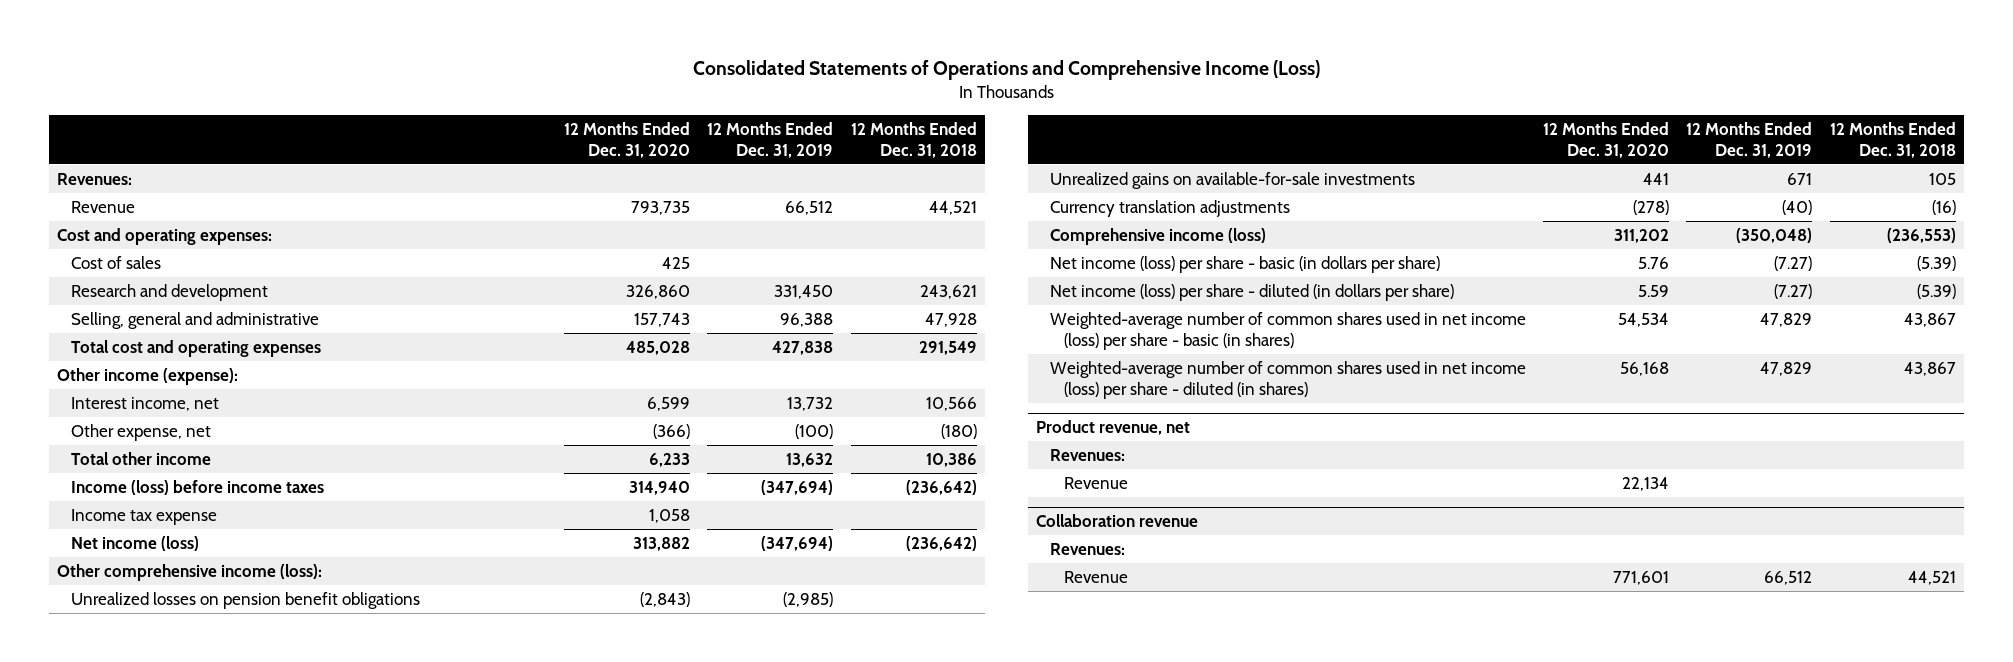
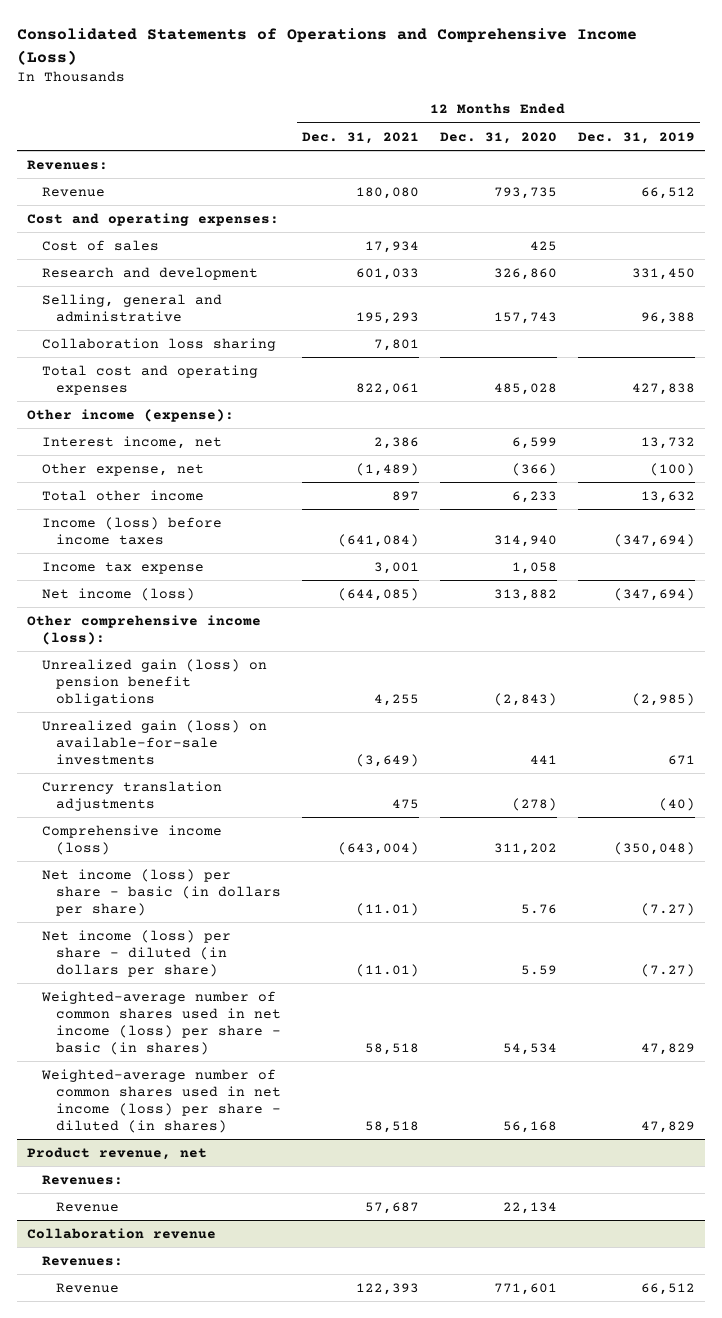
- | 12 Months Ended Dec. 31, 2020 | 12 Months Ended Dec. 31, 2019 | 12 Months Ended Dec. 31, 2018
+ | 12 Months Ended Dec. 31, 2021 | 12 Months Ended Dec. 31, 2020 | 12 Months Ended Dec. 31, 2019
+ Collaboration loss sharing | 7,801 | |
- Unrealized losses on pension benefit obligations | (2,843) | (2,985) |
- Unrealized gains on available-for-sale investments | 441 | 671 | 105
+ Unrealized gain (loss) on pension benefit obligations | 4,255 | (2,843) | (2,985)
+ Unrealized gain (loss) on available-for-sale investments | (3,649) | 441 | 671

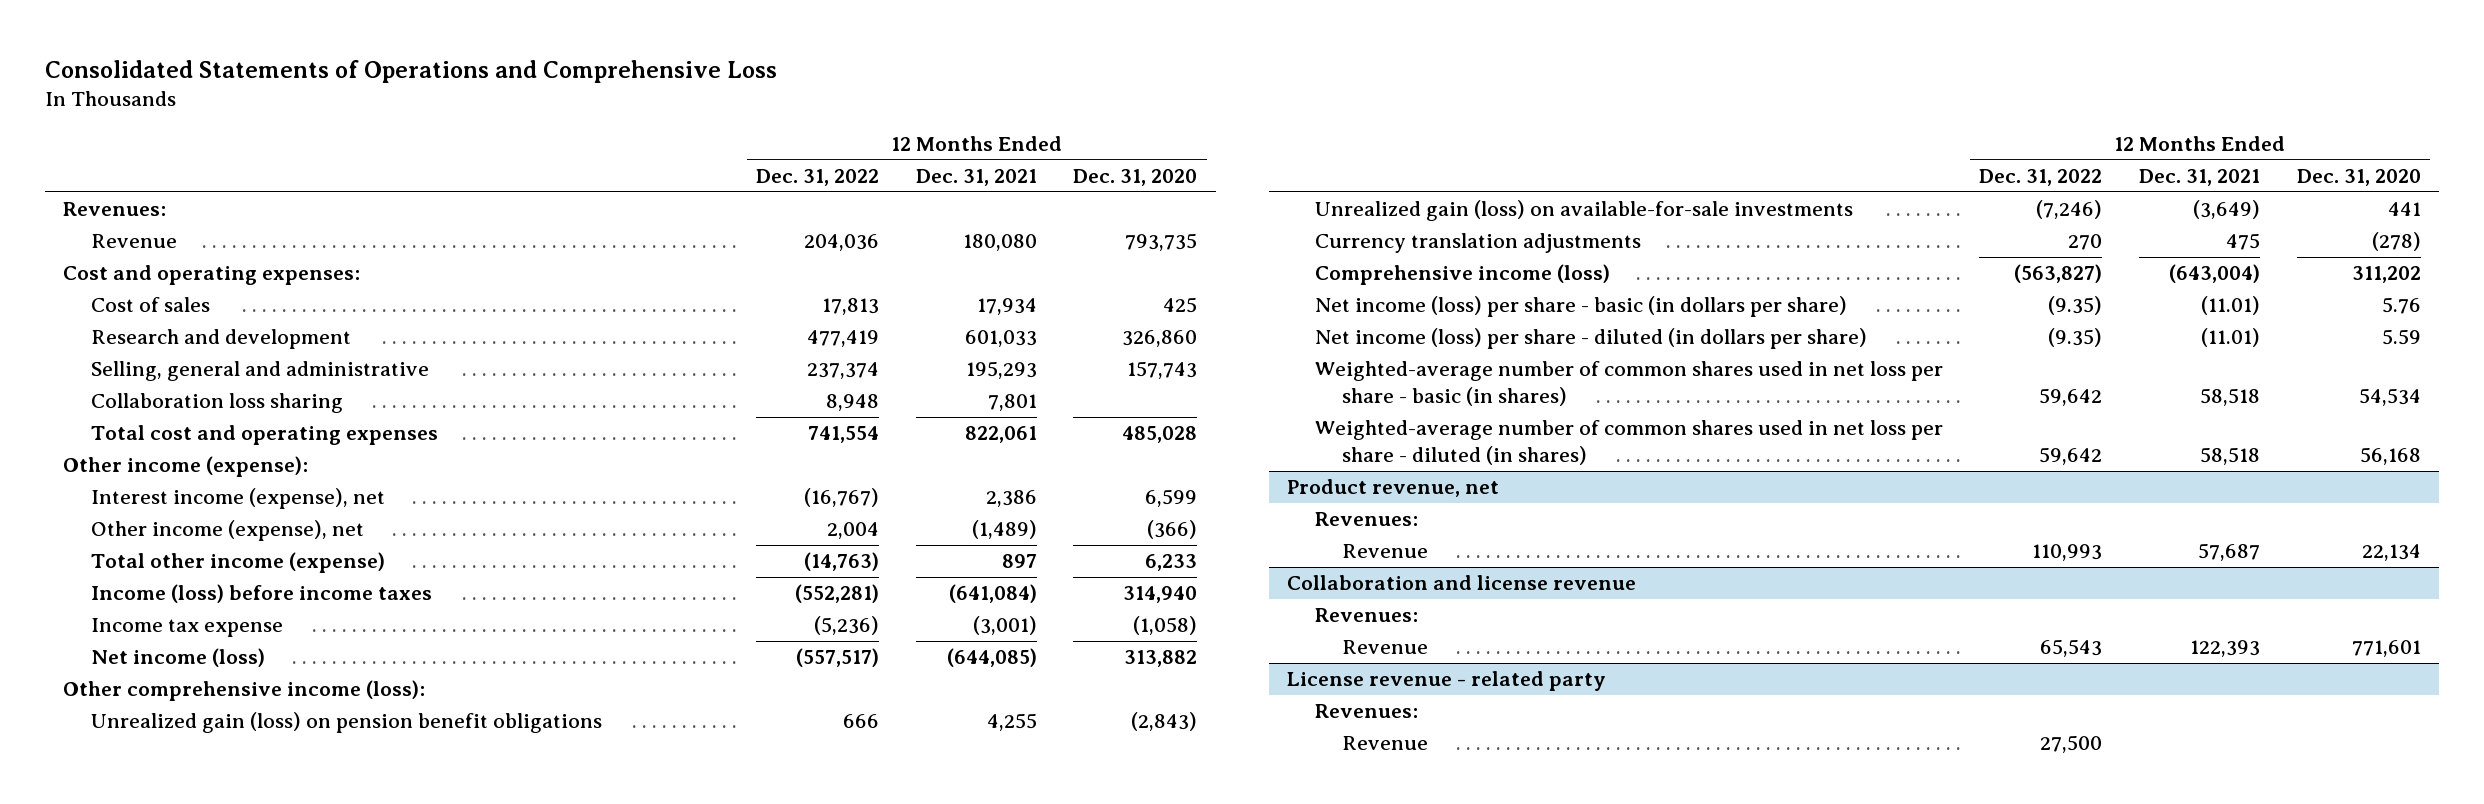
- Consolidated Statements of Operations and Comprehensive Income (Loss)
+ Consolidated Statements of Operations and Comprehensive Loss
- | 12 Months Ended Dec. 31, 2021 | 12 Months Ended Dec. 31, 2020 | 12 Months Ended Dec. 31, 2019
+ | 12 Months Ended Dec. 31, 2022 | 12 Months Ended Dec. 31, 2021 | 12 Months Ended Dec. 31, 2020
- Interest income, net | 2,386 | 6,599 | 13,732
- Other expense, net | (1,489) | (366) | (100)
- Total other income | 897 | 6,233 | 13,632
+ Interest income (expense), net | (16,767) | 2,386 | 6,599
+ Other income (expense), net | 2,004 | (1,489) | (366)
+ Total other income (expense) | (14,763) | 897 | 6,233
- Income tax expense | 3,001 | 1,058 |
+ Income tax expense | (5,236) | (3,001) | (1,058)
- Weighted-average number of common shares used in net income (loss) per share - basic (in shares) | 58,518 | 54,534 | 47,829
- Weighted-average number of common shares used in net income (loss) per share - diluted (in shares) | 58,518 | 56,168 | 47,829
+ Weighted-average number of common shares used in net loss per share - basic (in shares) | 59,642 | 58,518 | 54,534
+ Weighted-average number of common shares used in net loss per share - diluted (in shares) | 59,642 | 58,518 | 56,168
- Collaboration revenue
+ Collaboration and license revenue
+ License revenue - related party
+ Revenues:
+ Revenue | 27,500 | |

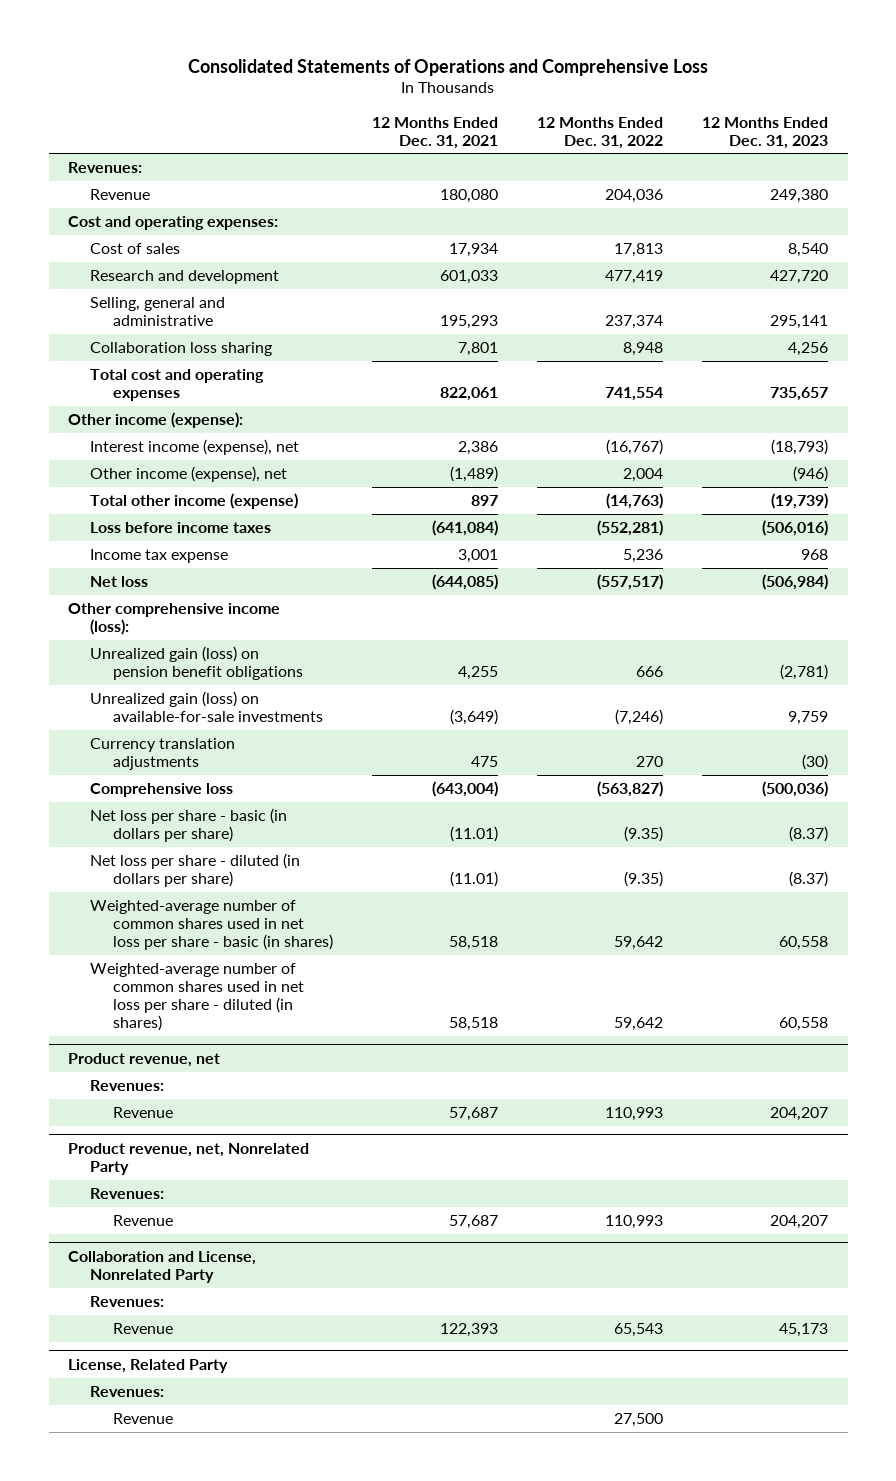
- | 12 Months Ended Dec. 31, 2022 | 12 Months Ended Dec. 31, 2021 | 12 Months Ended Dec. 31, 2020
+ | 12 Months Ended Dec. 31, 2021 | 12 Months Ended Dec. 31, 2022 | 12 Months Ended Dec. 31, 2023
- Income (loss) before income taxes | (552,281) | (641,084) | 314,940
- Income tax expense | (5,236) | (3,001) | (1,058)
- Net income (loss) | (557,517) | (644,085) | 313,882
+ Loss before income taxes | (641,084) | (552,281) | (506,016)
+ Income tax expense | 3,001 | 5,236 | 968
+ Net loss | (644,085) | (557,517) | (506,984)
- Comprehensive income (loss) | (563,827) | (643,004) | 311,202
- Net income (loss) per share - basic (in dollars per share) | (9.35) | (11.01) | 5.76
- Net income (loss) per share - diluted (in dollars per share) | (9.35) | (11.01) | 5.59
+ Comprehensive loss | (643,004) | (563,827) | (500,036)
+ Net loss per share - basic (in dollars per share) | (11.01) | (9.35) | (8.37)
+ Net loss per share - diluted (in dollars per share) | (11.01) | (9.35) | (8.37)
- Collaboration and license revenue
+ Product revenue, net, Nonrelated Party
+ Revenue | 57,687 | 110,993 | 204,207
+ Collaboration and License, Nonrelated Party
+ Revenues:
- License revenue - related party
+ License, Related Party

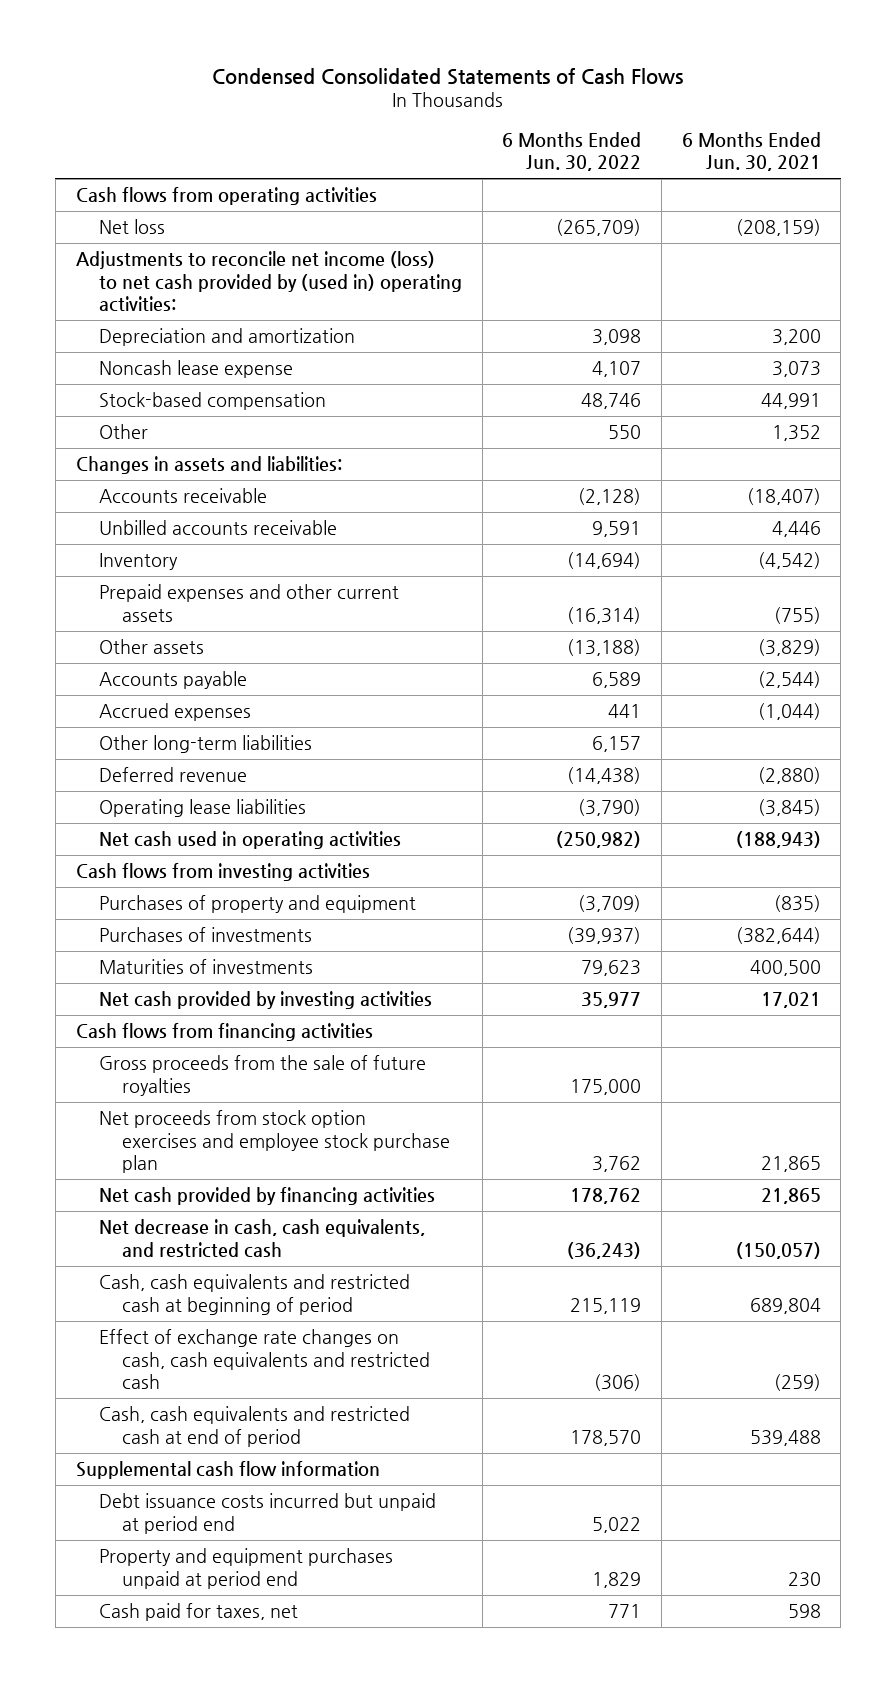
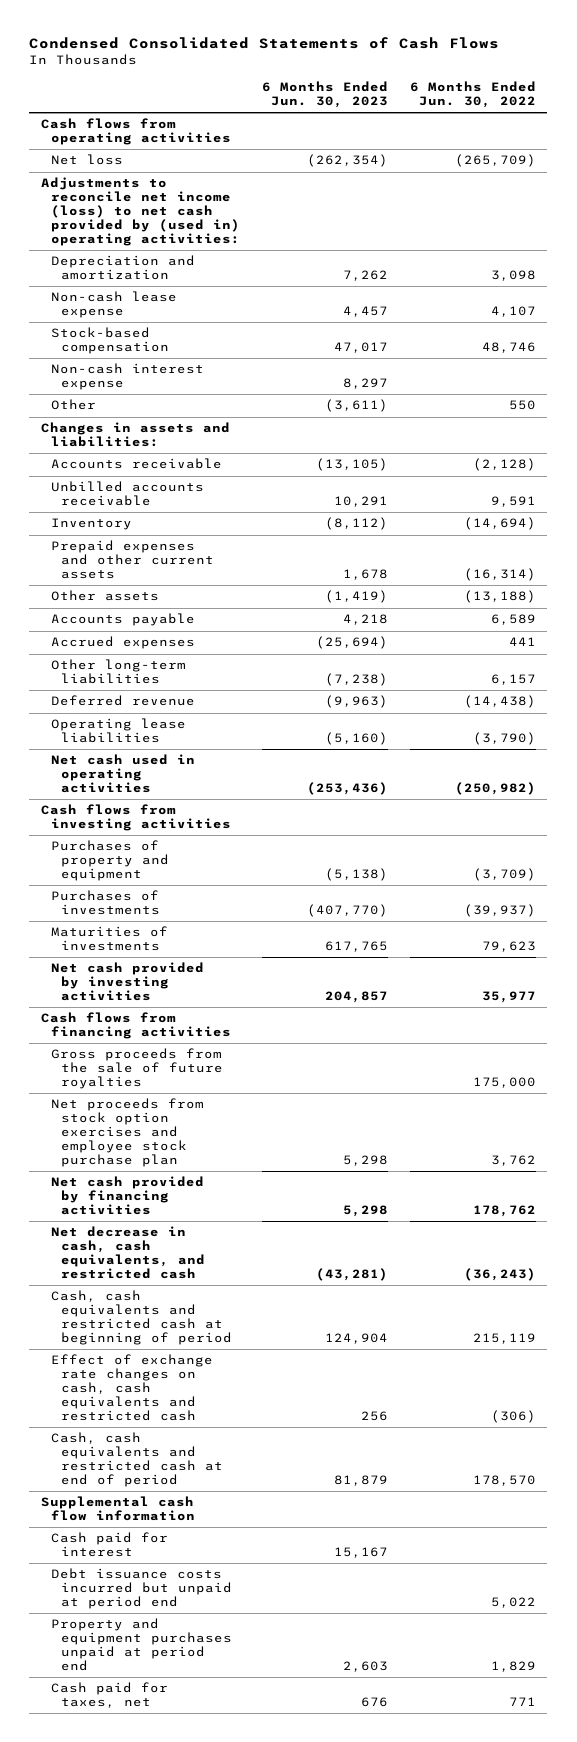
- | 6 Months Ended Jun. 30, 2022 | 6 Months Ended Jun. 30, 2021
+ | 6 Months Ended Jun. 30, 2023 | 6 Months Ended Jun. 30, 2022
- Noncash lease expense | 4,107 | 3,073
+ Non-cash lease expense | 4,457 | 4,107
+ Non-cash interest expense | 8,297 |
+ Cash paid for interest | 15,167 |

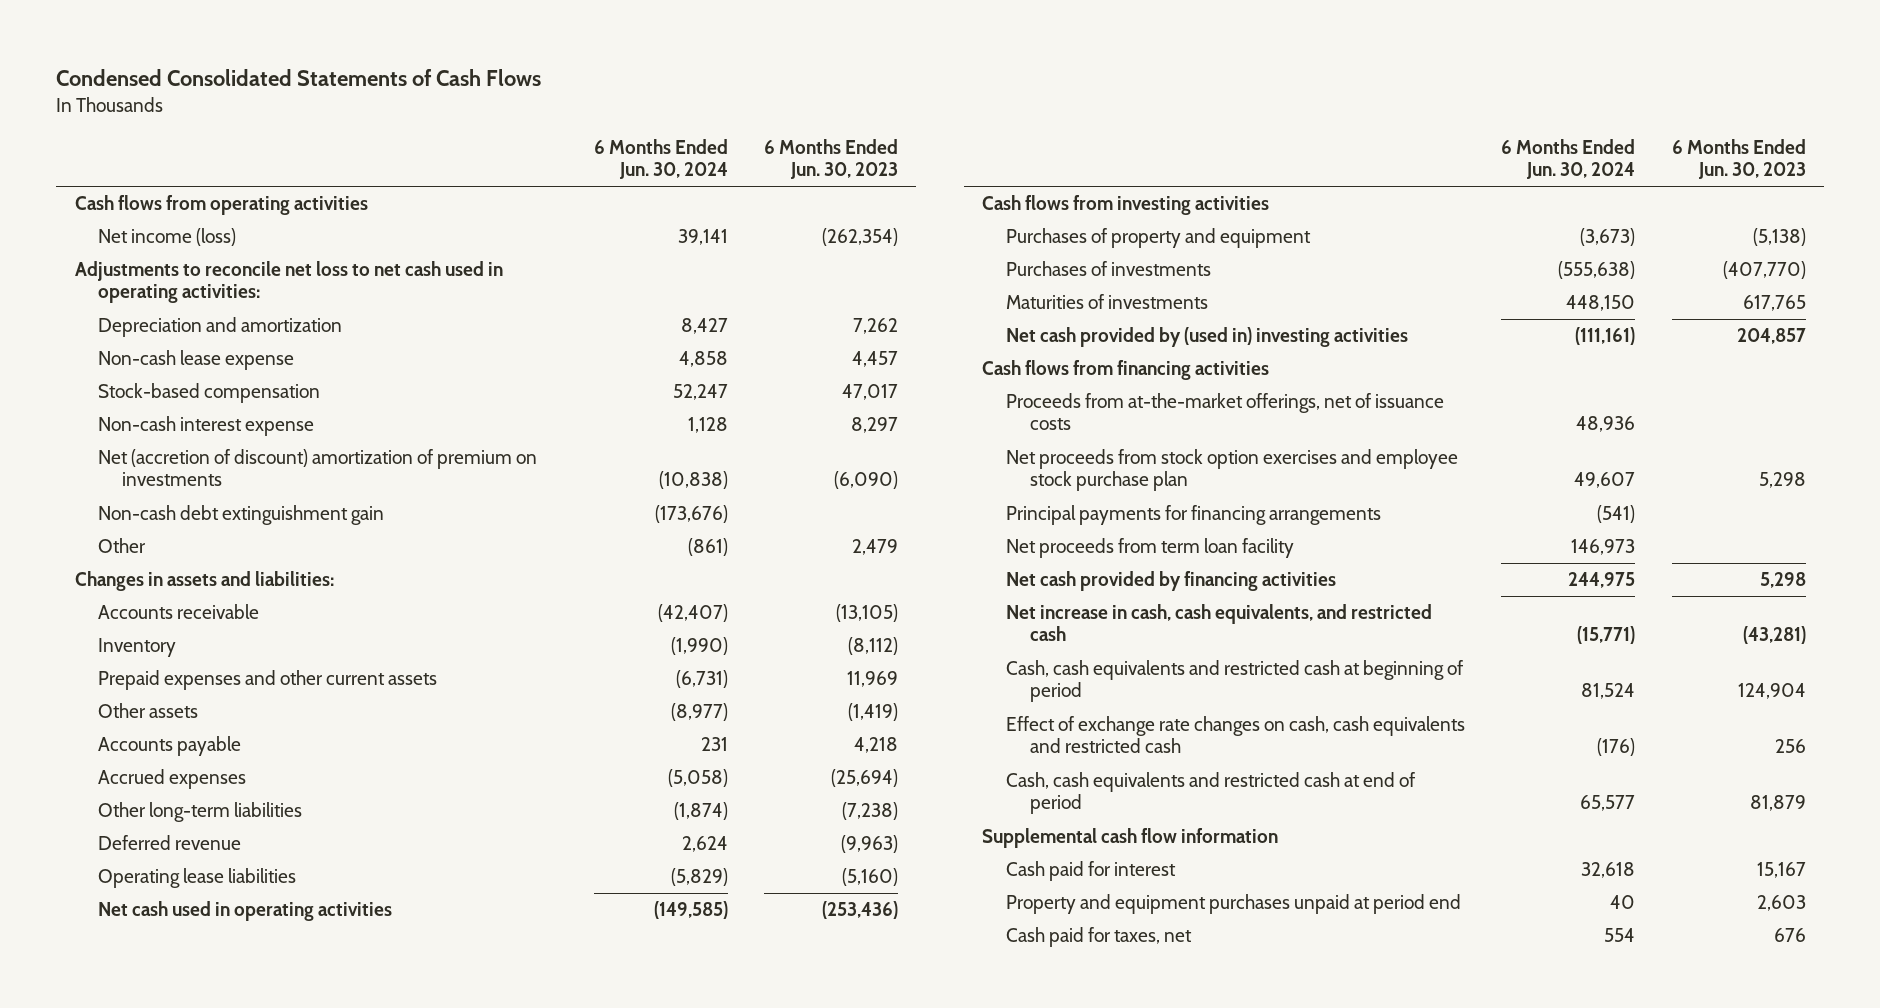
- | 6 Months Ended Jun. 30, 2023 | 6 Months Ended Jun. 30, 2022
+ | 6 Months Ended Jun. 30, 2024 | 6 Months Ended Jun. 30, 2023
- Net loss | (262,354) | (265,709)
- Adjustments to reconcile net income (loss) to net cash provided by (used in) operating activities:
+ Net income (loss) | 39,141 | (262,354)
+ Adjustments to reconcile net loss to net cash used in operating activities:
- Other | (3,611) | 550
+ Net (accretion of discount) amortization of premium on investments | (10,838) | (6,090)
+ Non-cash debt extinguishment gain | (173,676) |
+ Other | (861) | 2,479
- Unbilled accounts receivable | 10,291 | 9,591
- Prepaid expenses and other current assets | 1,678 | (16,314)
+ Prepaid expenses and other current assets | (6,731) | 11,969
- Net cash provided by investing activities | 204,857 | 35,977
+ Net cash provided by (used in) investing activities | (111,161) | 204,857
- Gross proceeds from the sale of future royalties | | 175,000
+ Proceeds from at-the-market offerings, net of issuance costs | 48,936 |
+ Principal payments for financing arrangements | (541) |
+ Net proceeds from term loan facility | 146,973 |
- Net decrease in cash, cash equivalents, and restricted cash | (43,281) | (36,243)
+ Net increase in cash, cash equivalents, and restricted cash | (15,771) | (43,281)
- Debt issuance costs incurred but unpaid at period end | | 5,022

